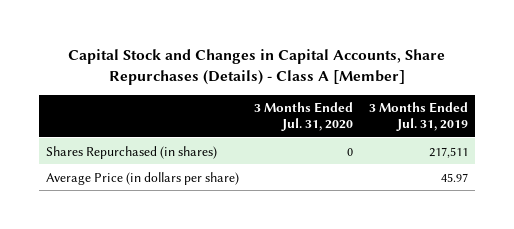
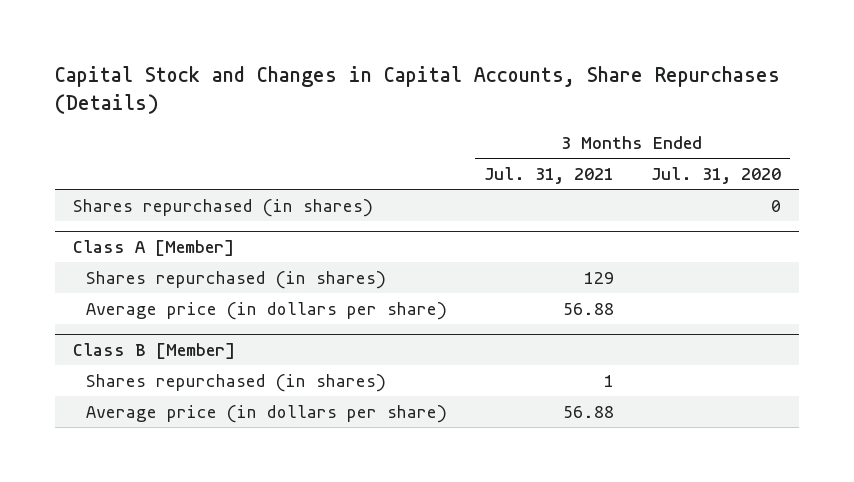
- Capital Stock and Changes in Capital Accounts, Share Repurchases (Details) - Class A [Member]
+ Capital Stock and Changes in Capital Accounts, Share Repurchases (Details)
- | 3 Months Ended Jul. 31, 2020 | 3 Months Ended Jul. 31, 2019
+ | 3 Months Ended Jul. 31, 2021 | 3 Months Ended Jul. 31, 2020
- Shares Repurchased (in shares) | 0 | 217,511
- Average Price (in dollars per share) | | 45.97
+ Shares repurchased (in shares) | | 0
+ Class A [Member]
+ Shares repurchased (in shares) | 129 |
+ Average price (in dollars per share) | 56.88 |
+ Class B [Member]
+ Shares repurchased (in shares) | 1 |
+ Average price (in dollars per share) | 56.88 |

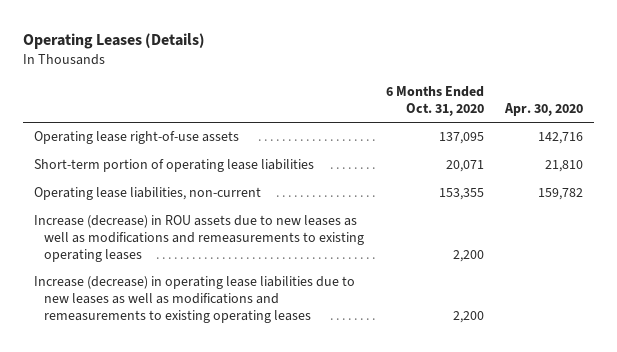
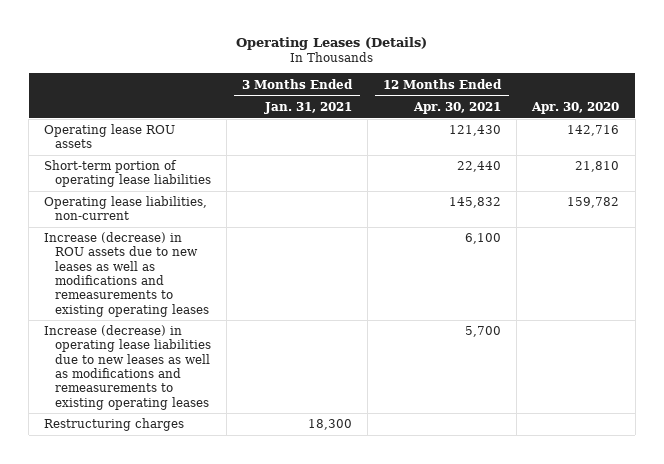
- | 6 Months Ended Oct. 31, 2020 | Apr. 30, 2020
+ | 3 Months Ended Jan. 31, 2021 | 12 Months Ended Apr. 30, 2021 | Apr. 30, 2020
- Operating lease right-of-use assets | 137,095 | 142,716
+ Operating lease ROU assets | | 121,430 | 142,716
+ Restructuring charges | 18,300 | |

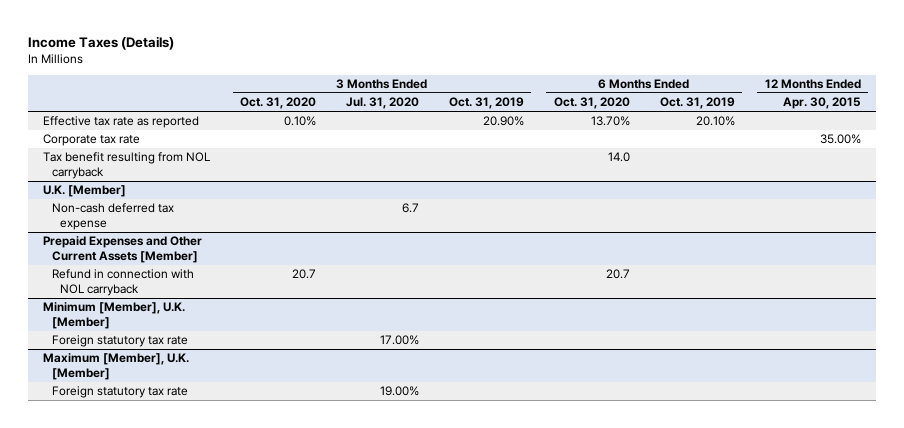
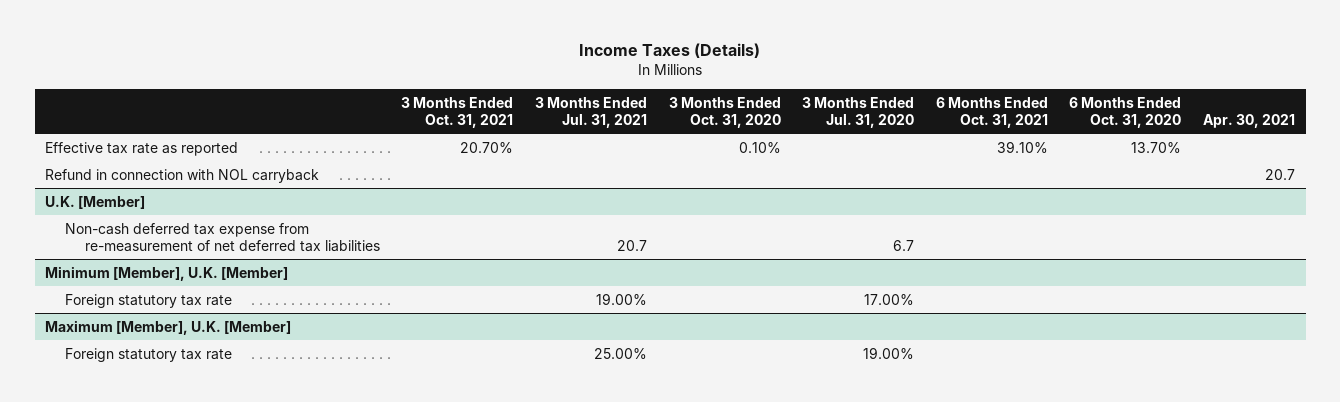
- | 3 Months Ended Oct. 31, 2020 | 3 Months Ended Jul. 31, 2020 | 3 Months Ended Oct. 31, 2019 | 6 Months Ended Oct. 31, 2020 | 6 Months Ended Oct. 31, 2019 | 12 Months Ended Apr. 30, 2015
+ | 3 Months Ended Oct. 31, 2021 | 3 Months Ended Jul. 31, 2021 | 3 Months Ended Oct. 31, 2020 | 3 Months Ended Jul. 31, 2020 | 6 Months Ended Oct. 31, 2021 | 6 Months Ended Oct. 31, 2020 | Apr. 30, 2021
- Corporate tax rate | | | | | | 35.00%
- Tax benefit resulting from NOL carryback | | | | 14.0 | |
+ Refund in connection with NOL carryback | | | | | | | 20.7
@ U.K. [Member]
- Non-cash deferred tax expense | | 6.7 | | | |
- Prepaid Expenses and Other Current Assets [Member]
- Refund in connection with NOL carryback | 20.7 | | | 20.7 | |
@ U.K. [Member]
+ Non-cash deferred tax expense from re-measurement of net deferred tax liabilities | | 20.7 | | 6.7 | | |

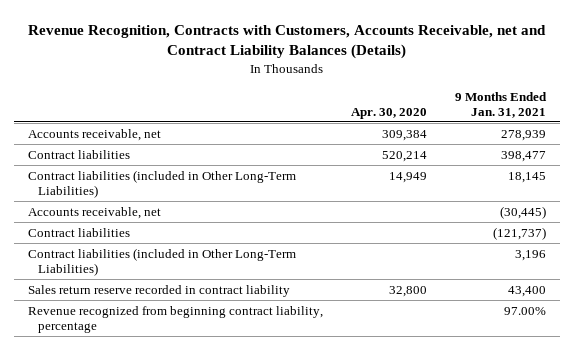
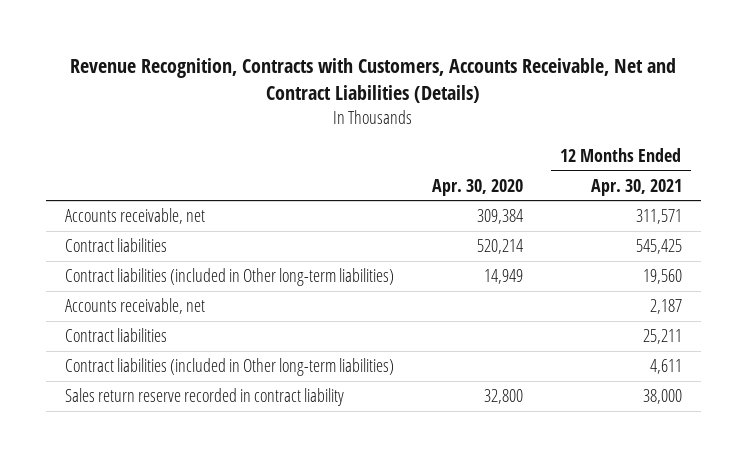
- Revenue Recognition, Contracts with Customers, Accounts Receivable, net and Contract Liability Balances (Details)
+ Revenue Recognition, Contracts with Customers, Accounts Receivable, Net and Contract Liabilities (Details)
- | Apr. 30, 2020 | 9 Months Ended Jan. 31, 2021
+ | Apr. 30, 2020 | 12 Months Ended Apr. 30, 2021
- Contract liabilities (included in Other Long-Term Liabilities) | 14,949 | 18,145
+ Contract liabilities (included in Other long-term liabilities) | 14,949 | 19,560
- Contract liabilities (included in Other Long-Term Liabilities) | | 3,196
+ Contract liabilities (included in Other long-term liabilities) | | 4,611
- Revenue recognized from beginning contract liability, percentage | | 97.00%

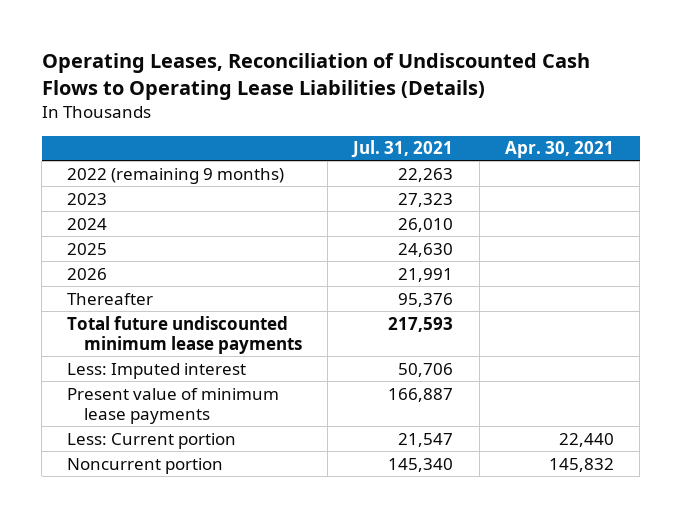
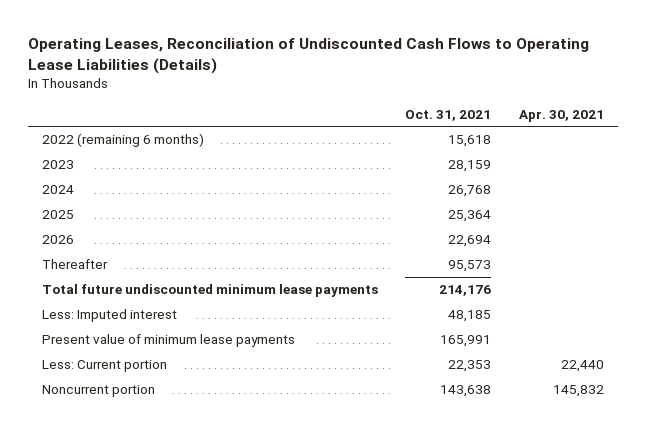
- | Jul. 31, 2021 | Apr. 30, 2021
+ | Oct. 31, 2021 | Apr. 30, 2021
- 2022 (remaining 9 months) | 22,263 |
+ 2022 (remaining 6 months) | 15,618 |

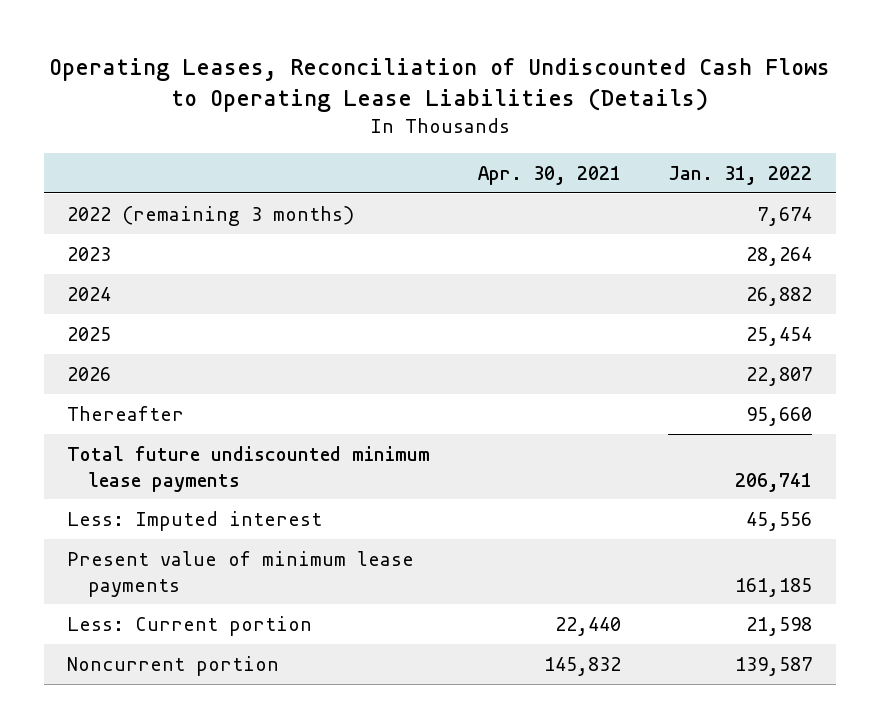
- | Oct. 31, 2021 | Apr. 30, 2021
+ | Apr. 30, 2021 | Jan. 31, 2022
- 2022 (remaining 6 months) | 15,618 |
+ 2022 (remaining 3 months) | | 7,674

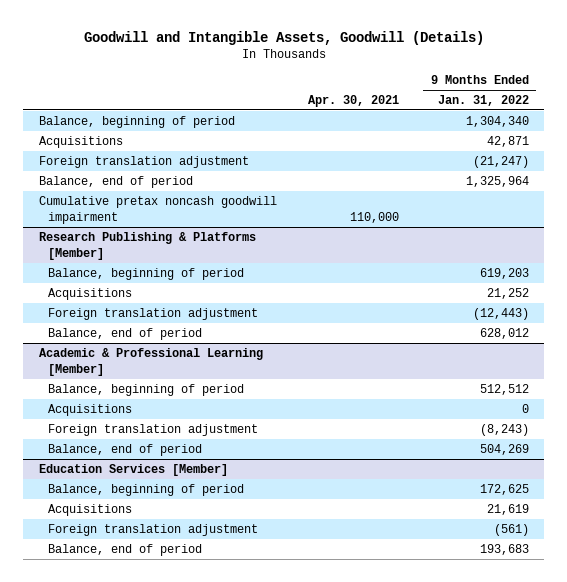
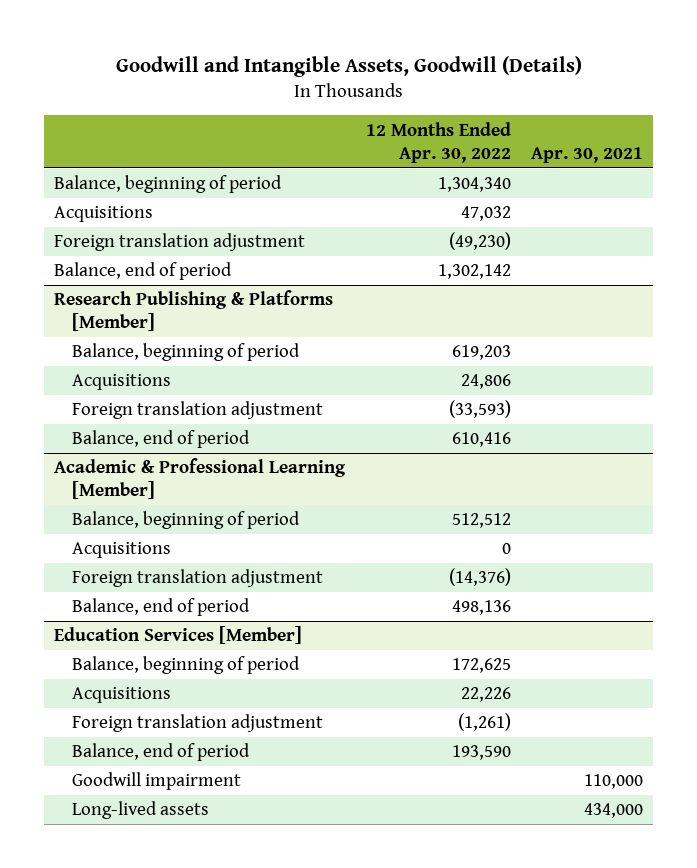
- | Apr. 30, 2021 | 9 Months Ended Jan. 31, 2022
+ | 12 Months Ended Apr. 30, 2022 | Apr. 30, 2021
- Cumulative pretax noncash goodwill impairment | 110,000 |
@ Education Services [Member]
+ Goodwill impairment | | 110,000
+ Long-lived assets | | 434,000

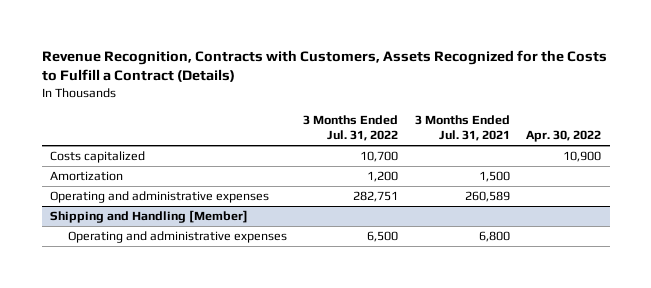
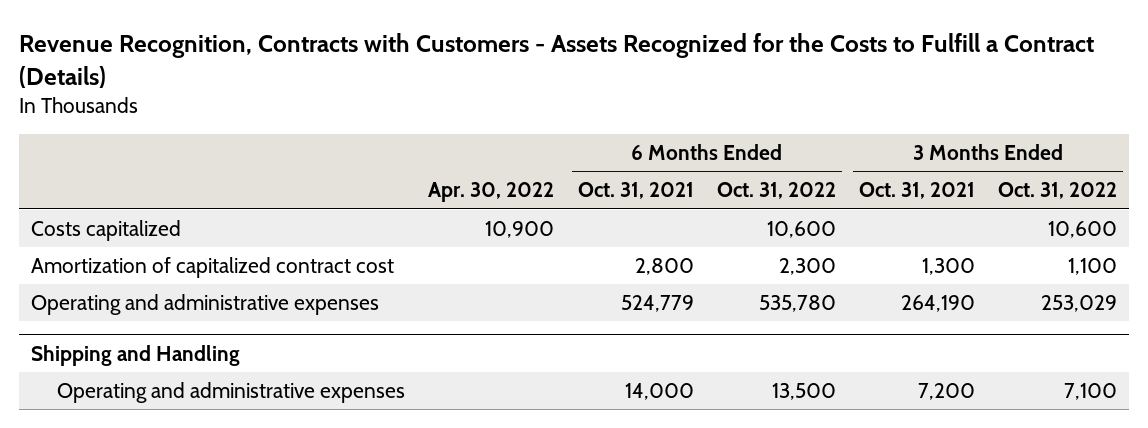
- Revenue Recognition, Contracts with Customers, Assets Recognized for the Costs to Fulfill a Contract (Details)
+ Revenue Recognition, Contracts with Customers - Assets Recognized for the Costs to Fulfill a Contract (Details)
- | 3 Months Ended Jul. 31, 2022 | 3 Months Ended Jul. 31, 2021 | Apr. 30, 2022
+ | Apr. 30, 2022 | 6 Months Ended Oct. 31, 2021 | 6 Months Ended Oct. 31, 2022 | 3 Months Ended Oct. 31, 2021 | 3 Months Ended Oct. 31, 2022
- Amortization | 1,200 | 1,500 |
+ Amortization of capitalized contract cost | | 2,800 | 2,300 | 1,300 | 1,100
- Shipping and Handling [Member]
+ Shipping and Handling

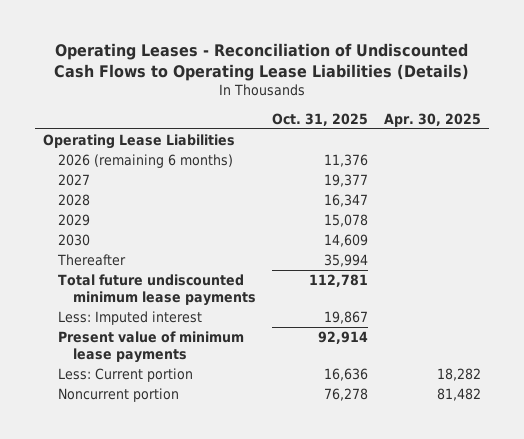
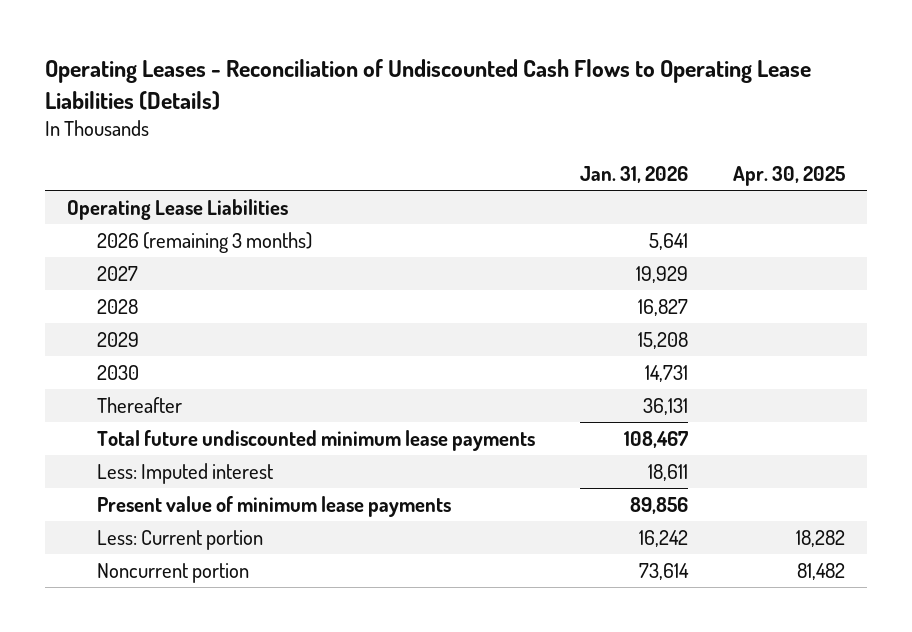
- | Oct. 31, 2025 | Apr. 30, 2025
+ | Jan. 31, 2026 | Apr. 30, 2025
- 2026 (remaining 6 months) | 11,376 |
+ 2026 (remaining 3 months) | 5,641 |

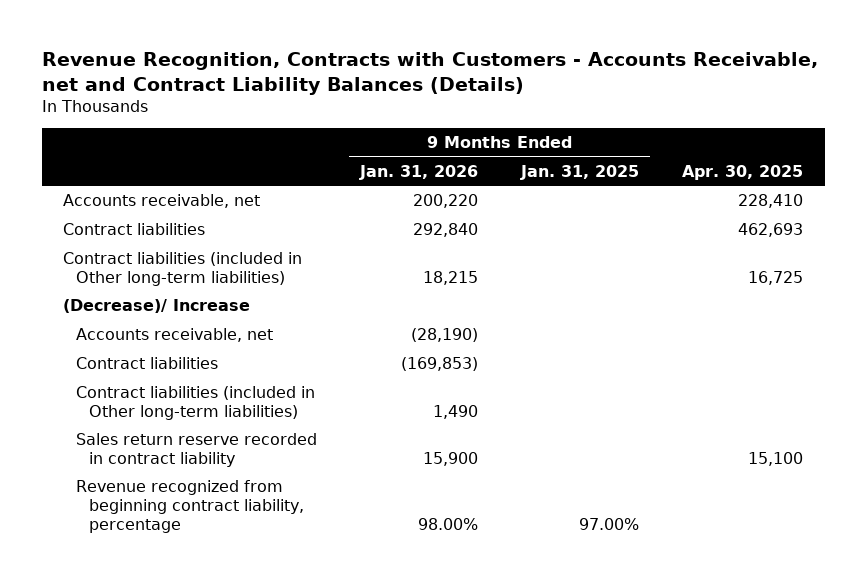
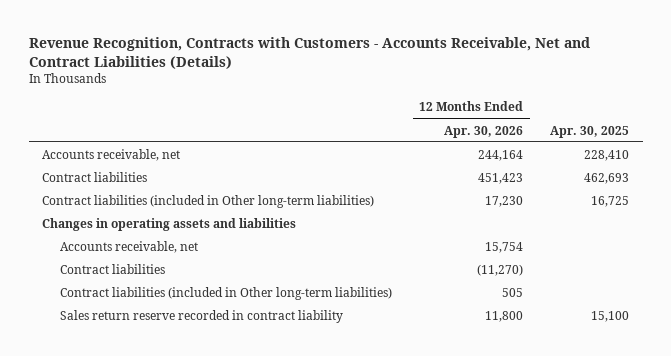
- Revenue Recognition, Contracts with Customers - Accounts Receivable, net and Contract Liability Balances (Details)
+ Revenue Recognition, Contracts with Customers - Accounts Receivable, Net and Contract Liabilities (Details)
- | 9 Months Ended Jan. 31, 2026 | 9 Months Ended Jan. 31, 2025 | Apr. 30, 2025
+ | 12 Months Ended Apr. 30, 2026 | Apr. 30, 2025
- (Decrease)/ Increase
+ Changes in operating assets and liabilities
- Revenue recognized from beginning contract liability, percentage | 98.00% | 97.00% |

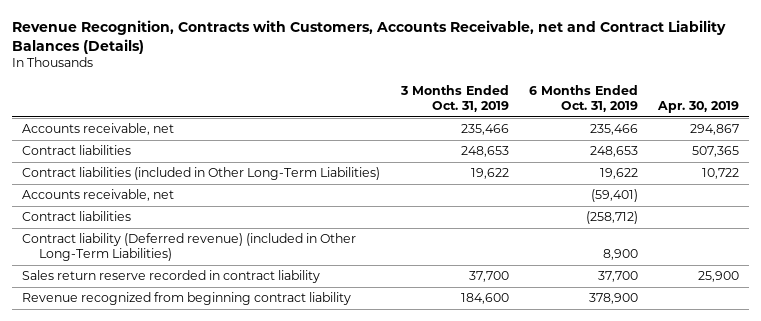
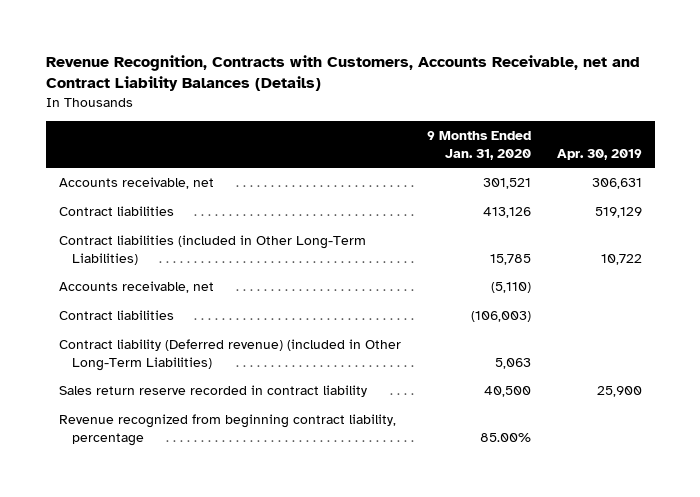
- | 3 Months Ended Oct. 31, 2019 | 6 Months Ended Oct. 31, 2019 | Apr. 30, 2019
+ | 9 Months Ended Jan. 31, 2020 | Apr. 30, 2019
- Accounts receivable, net | 235,466 | 235,466 | 294,867
- Contract liabilities | 248,653 | 248,653 | 507,365
+ Accounts receivable, net | 301,521 | 306,631
+ Contract liabilities | 413,126 | 519,129
- Revenue recognized from beginning contract liability | 184,600 | 378,900 |
+ Revenue recognized from beginning contract liability, percentage | 85.00% |

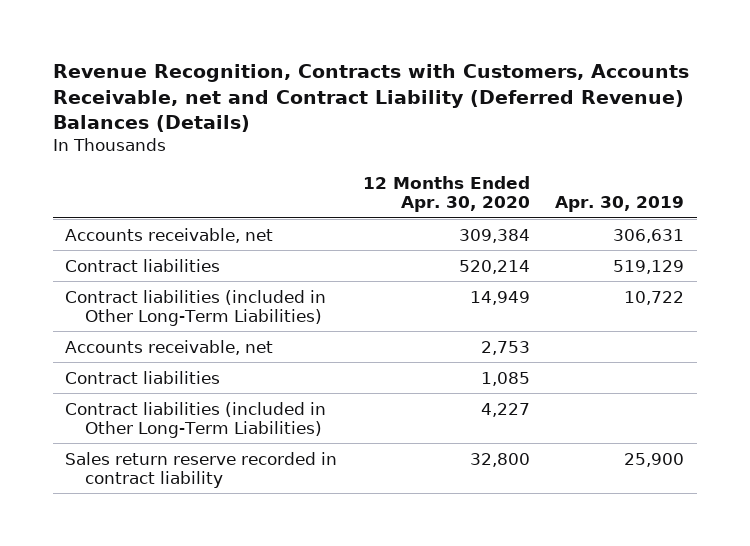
- Revenue Recognition, Contracts with Customers, Accounts Receivable, net and Contract Liability Balances (Details)
+ Revenue Recognition, Contracts with Customers, Accounts Receivable, net and Contract Liability (Deferred Revenue) Balances (Details)
- | 9 Months Ended Jan. 31, 2020 | Apr. 30, 2019
+ | 12 Months Ended Apr. 30, 2020 | Apr. 30, 2019
- Contract liability (Deferred revenue) (included in Other Long-Term Liabilities) | 5,063 |
+ Contract liabilities (included in Other Long-Term Liabilities) | 4,227 |
- Revenue recognized from beginning contract liability, percentage | 85.00% |

